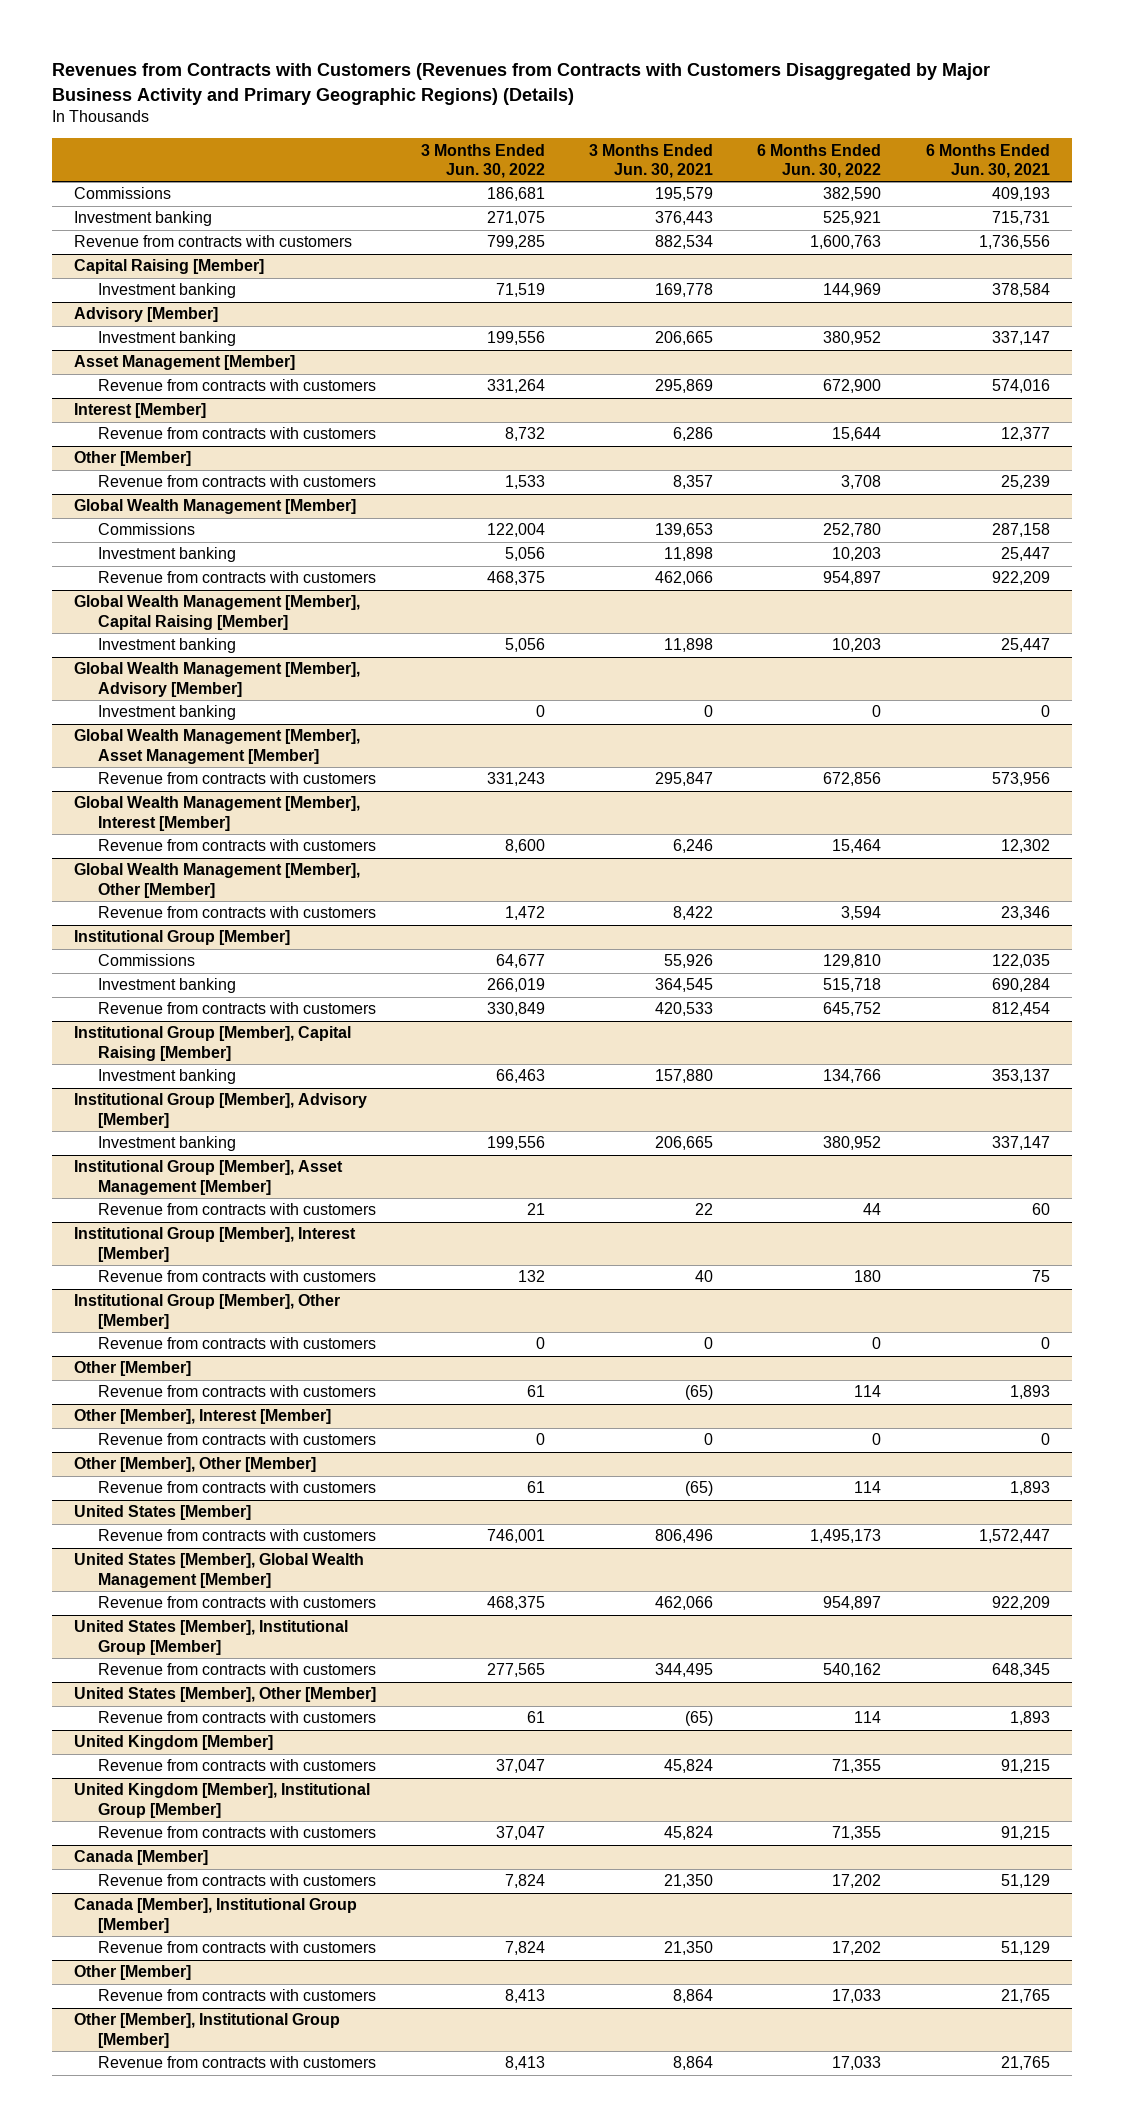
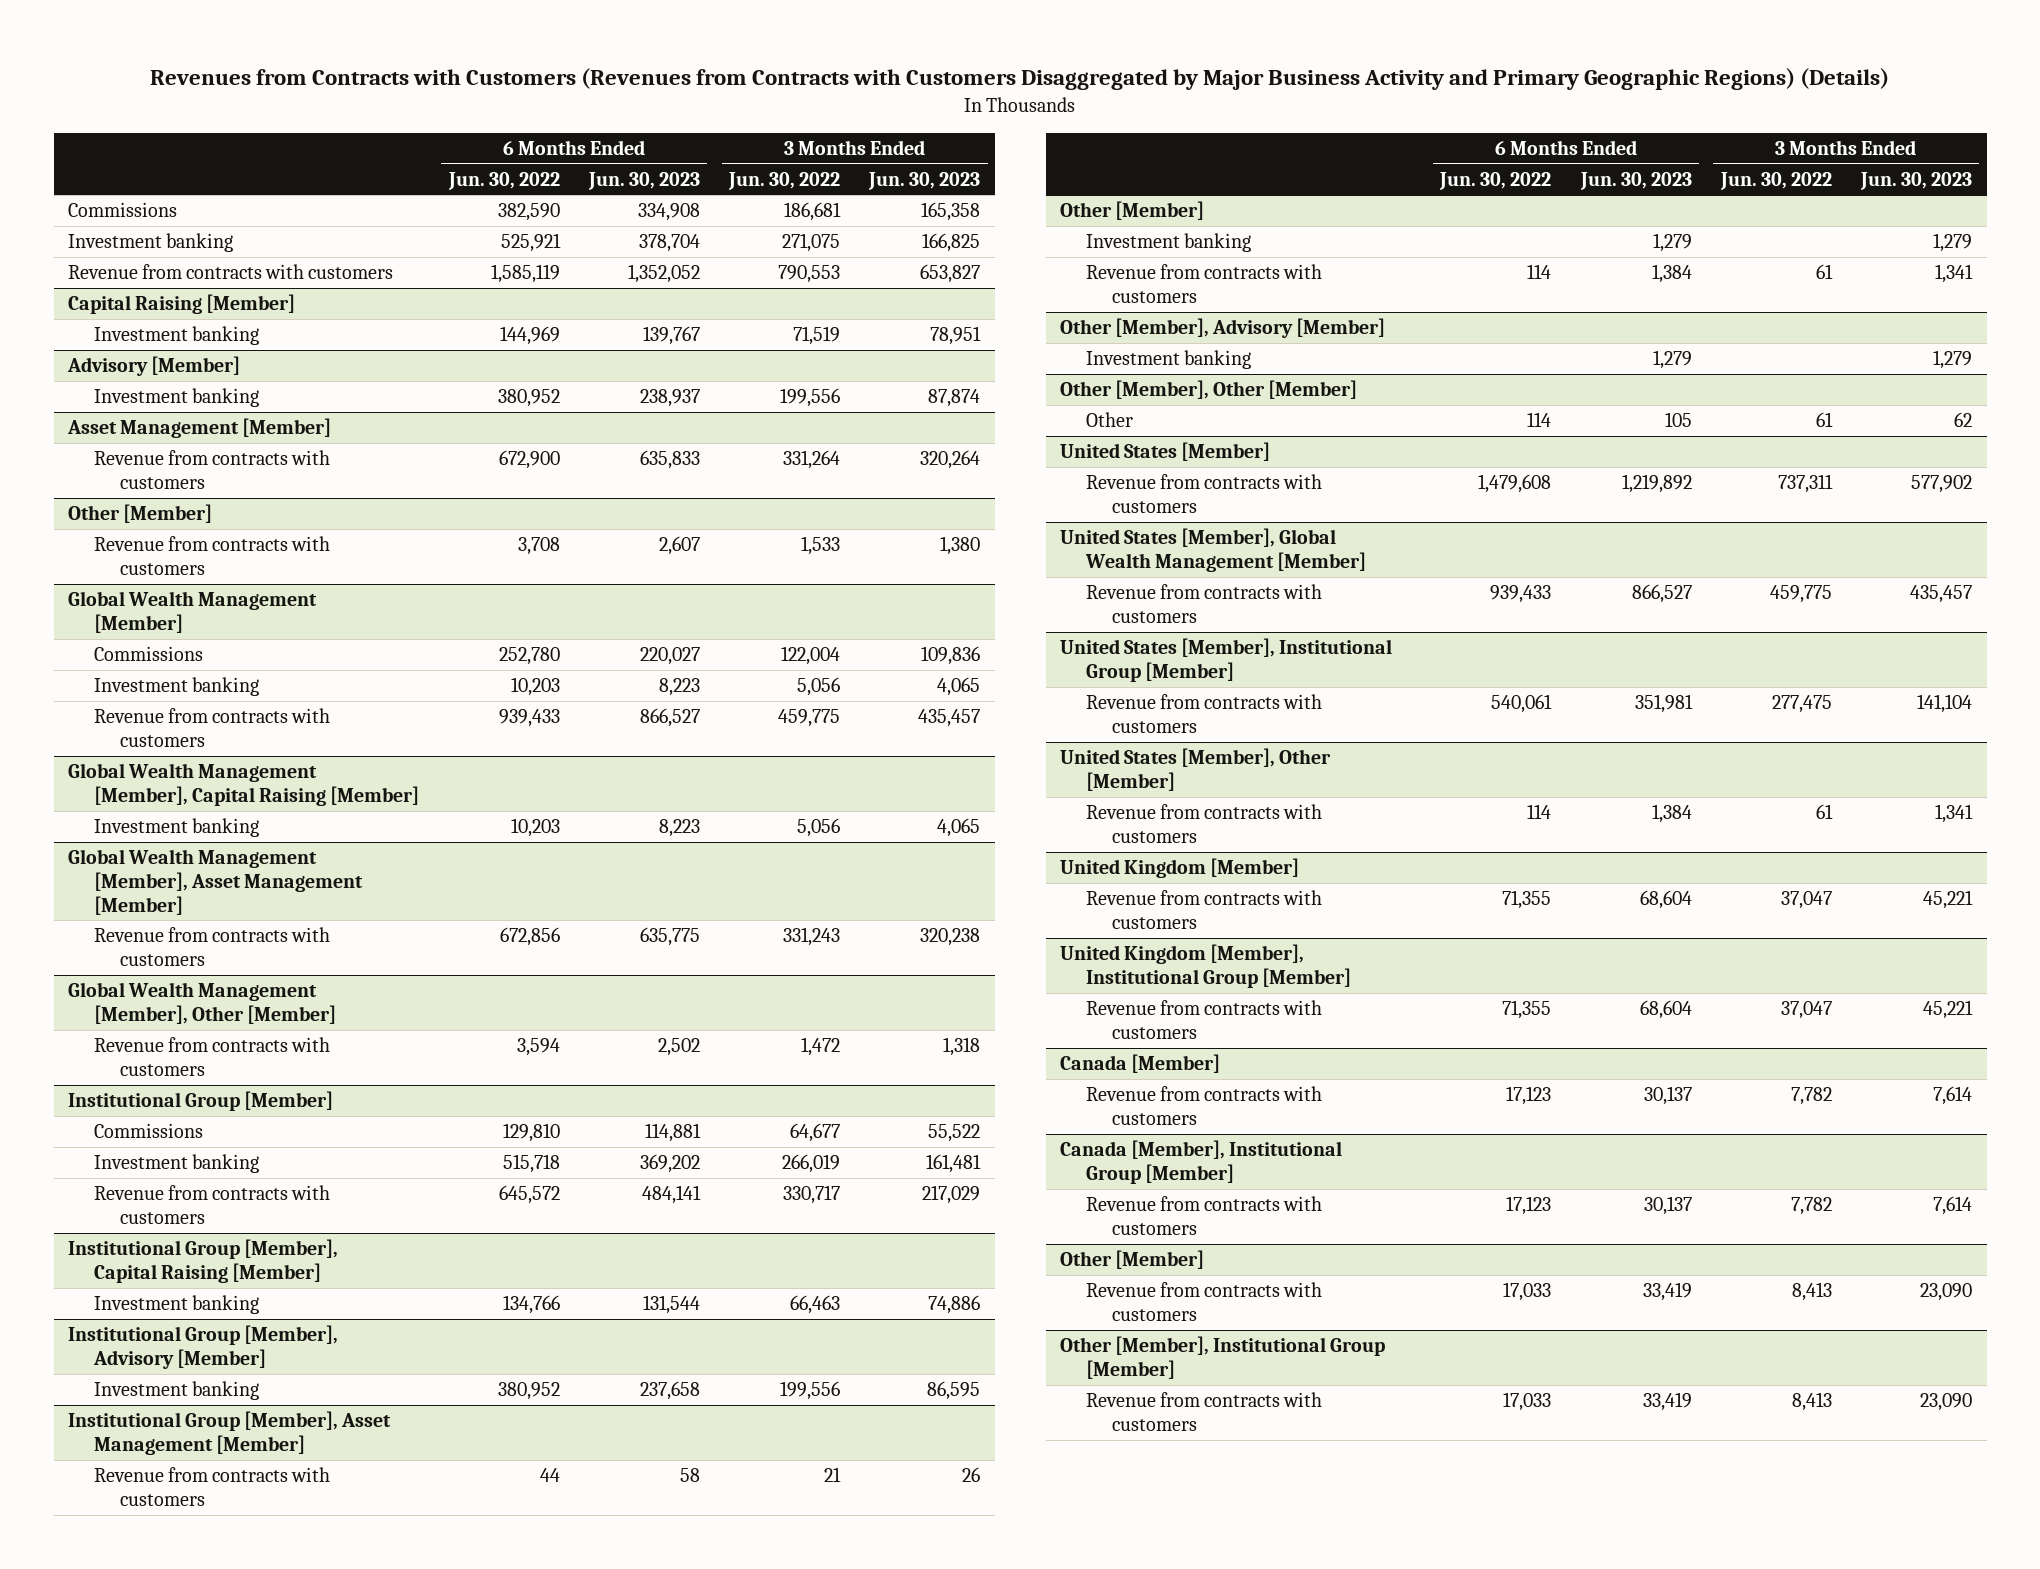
- | 3 Months Ended Jun. 30, 2022 | 3 Months Ended Jun. 30, 2021 | 6 Months Ended Jun. 30, 2022 | 6 Months Ended Jun. 30, 2021
+ | 6 Months Ended Jun. 30, 2022 | 6 Months Ended Jun. 30, 2023 | 3 Months Ended Jun. 30, 2022 | 3 Months Ended Jun. 30, 2023
- Revenue from contracts with customers | 799,285 | 882,534 | 1,600,763 | 1,736,556
+ Revenue from contracts with customers | 1,585,119 | 1,352,052 | 790,553 | 653,827
- Interest [Member]
- Revenue from contracts with customers | 8,732 | 6,286 | 15,644 | 12,377
@ Global Wealth Management [Member]
- Revenue from contracts with customers | 468,375 | 462,066 | 954,897 | 922,209
+ Revenue from contracts with customers | 939,433 | 866,527 | 459,775 | 435,457
- Global Wealth Management [Member], Advisory [Member]
- Investment banking | 0 | 0 | 0 | 0
- Global Wealth Management [Member], Interest [Member]
- Revenue from contracts with customers | 8,600 | 6,246 | 15,464 | 12,302
@ Institutional Group [Member]
- Revenue from contracts with customers | 330,849 | 420,533 | 645,752 | 812,454
+ Revenue from contracts with customers | 645,572 | 484,141 | 330,717 | 217,029
- Institutional Group [Member], Interest [Member]
- Revenue from contracts with customers | 132 | 40 | 180 | 75
- Institutional Group [Member], Other [Member]
- Revenue from contracts with customers | 0 | 0 | 0 | 0
@ Other [Member]
+ Investment banking | | 1,279 | | 1,279
- Other [Member], Interest [Member]
- Revenue from contracts with customers | 0 | 0 | 0 | 0
+ Other [Member], Advisory [Member]
+ Investment banking | | 1,279 | | 1,279
@ Other [Member], Other [Member]
- Revenue from contracts with customers | 61 | (65) | 114 | 1,893
+ Other | 114 | 105 | 61 | 62
@ United States [Member]
- Revenue from contracts with customers | 746,001 | 806,496 | 1,495,173 | 1,572,447
+ Revenue from contracts with customers | 1,479,608 | 1,219,892 | 737,311 | 577,902
@ United States [Member], Global Wealth Management [Member]
- Revenue from contracts with customers | 468,375 | 462,066 | 954,897 | 922,209
+ Revenue from contracts with customers | 939,433 | 866,527 | 459,775 | 435,457
@ United States [Member], Institutional Group [Member]
- Revenue from contracts with customers | 277,565 | 344,495 | 540,162 | 648,345
+ Revenue from contracts with customers | 540,061 | 351,981 | 277,475 | 141,104
@ Canada [Member]
- Revenue from contracts with customers | 7,824 | 21,350 | 17,202 | 51,129
+ Revenue from contracts with customers | 17,123 | 30,137 | 7,782 | 7,614
@ Canada [Member], Institutional Group [Member]
- Revenue from contracts with customers | 7,824 | 21,350 | 17,202 | 51,129
+ Revenue from contracts with customers | 17,123 | 30,137 | 7,782 | 7,614

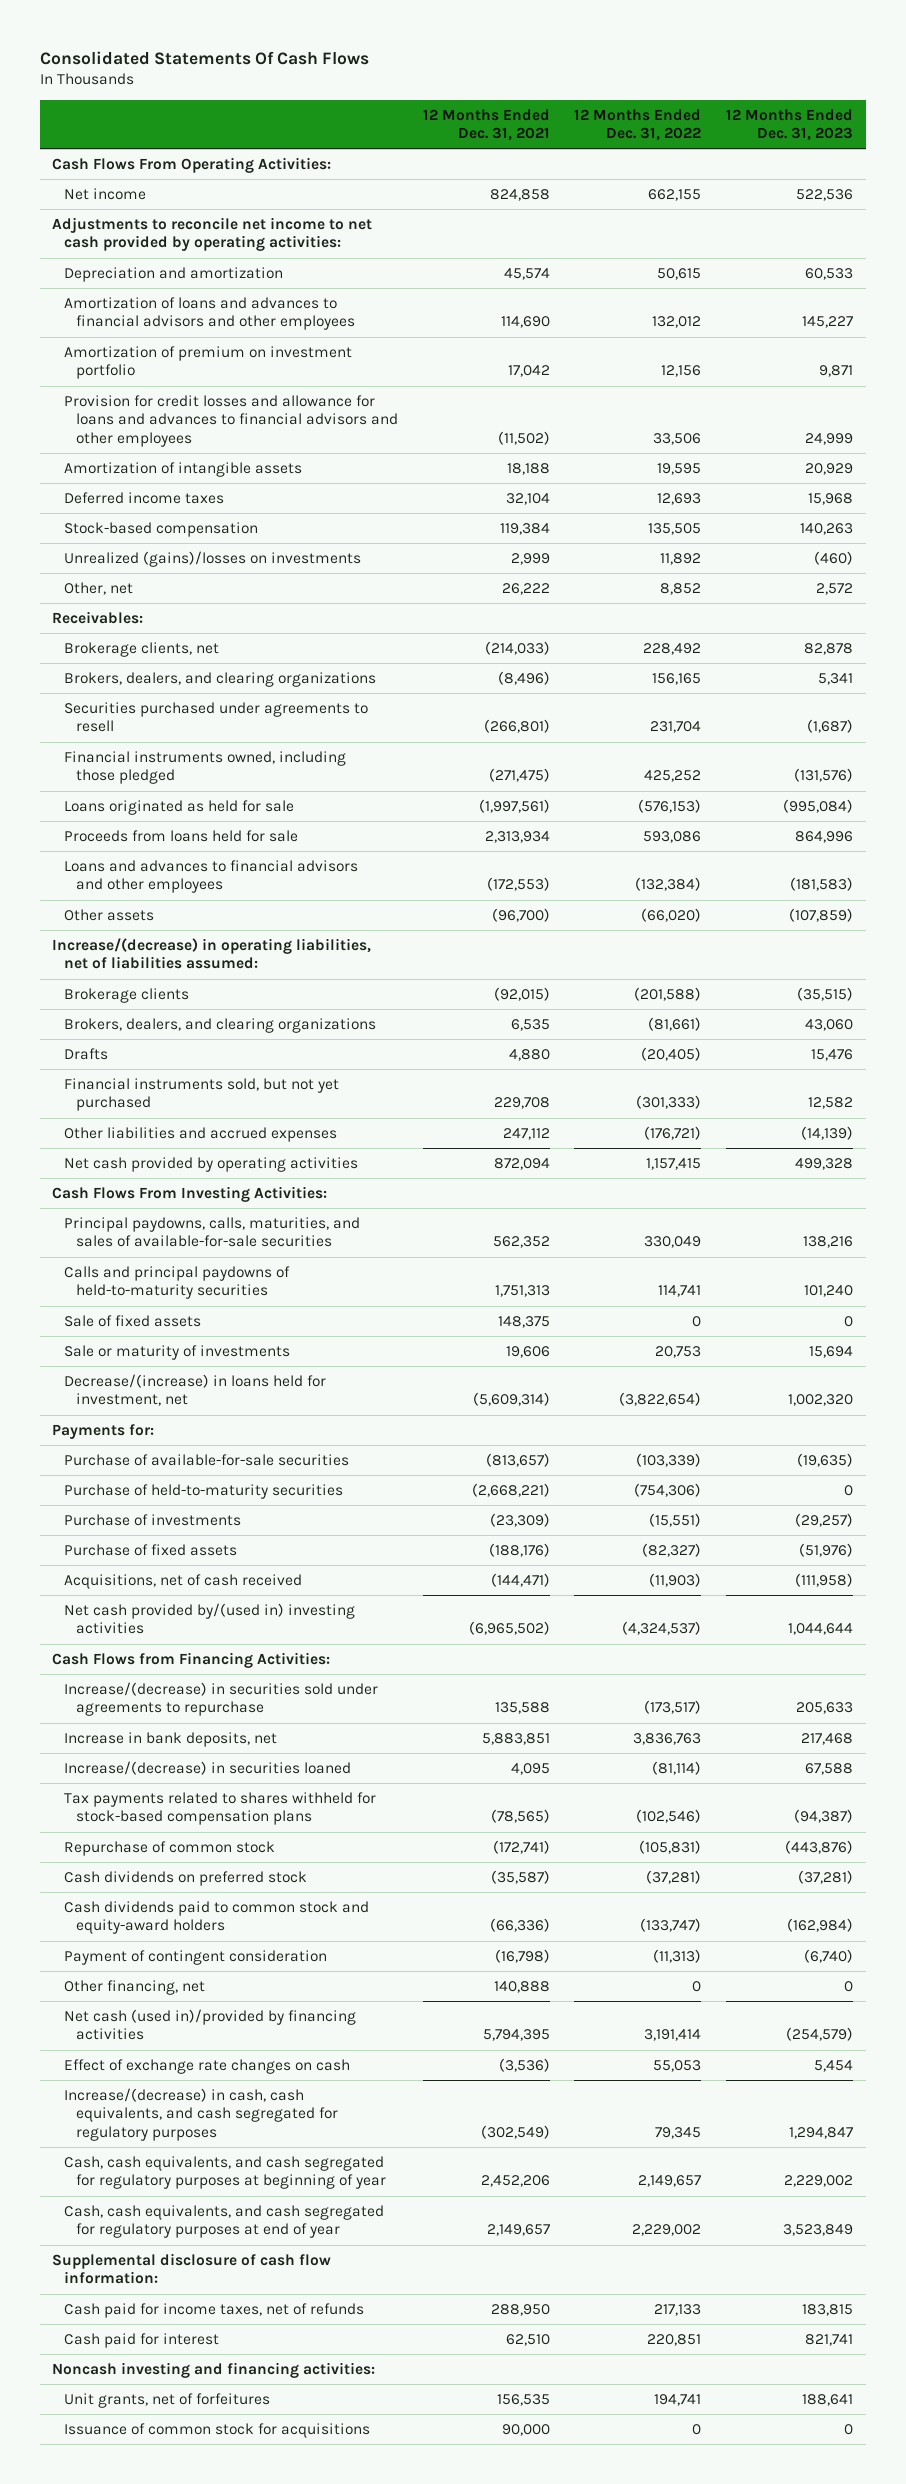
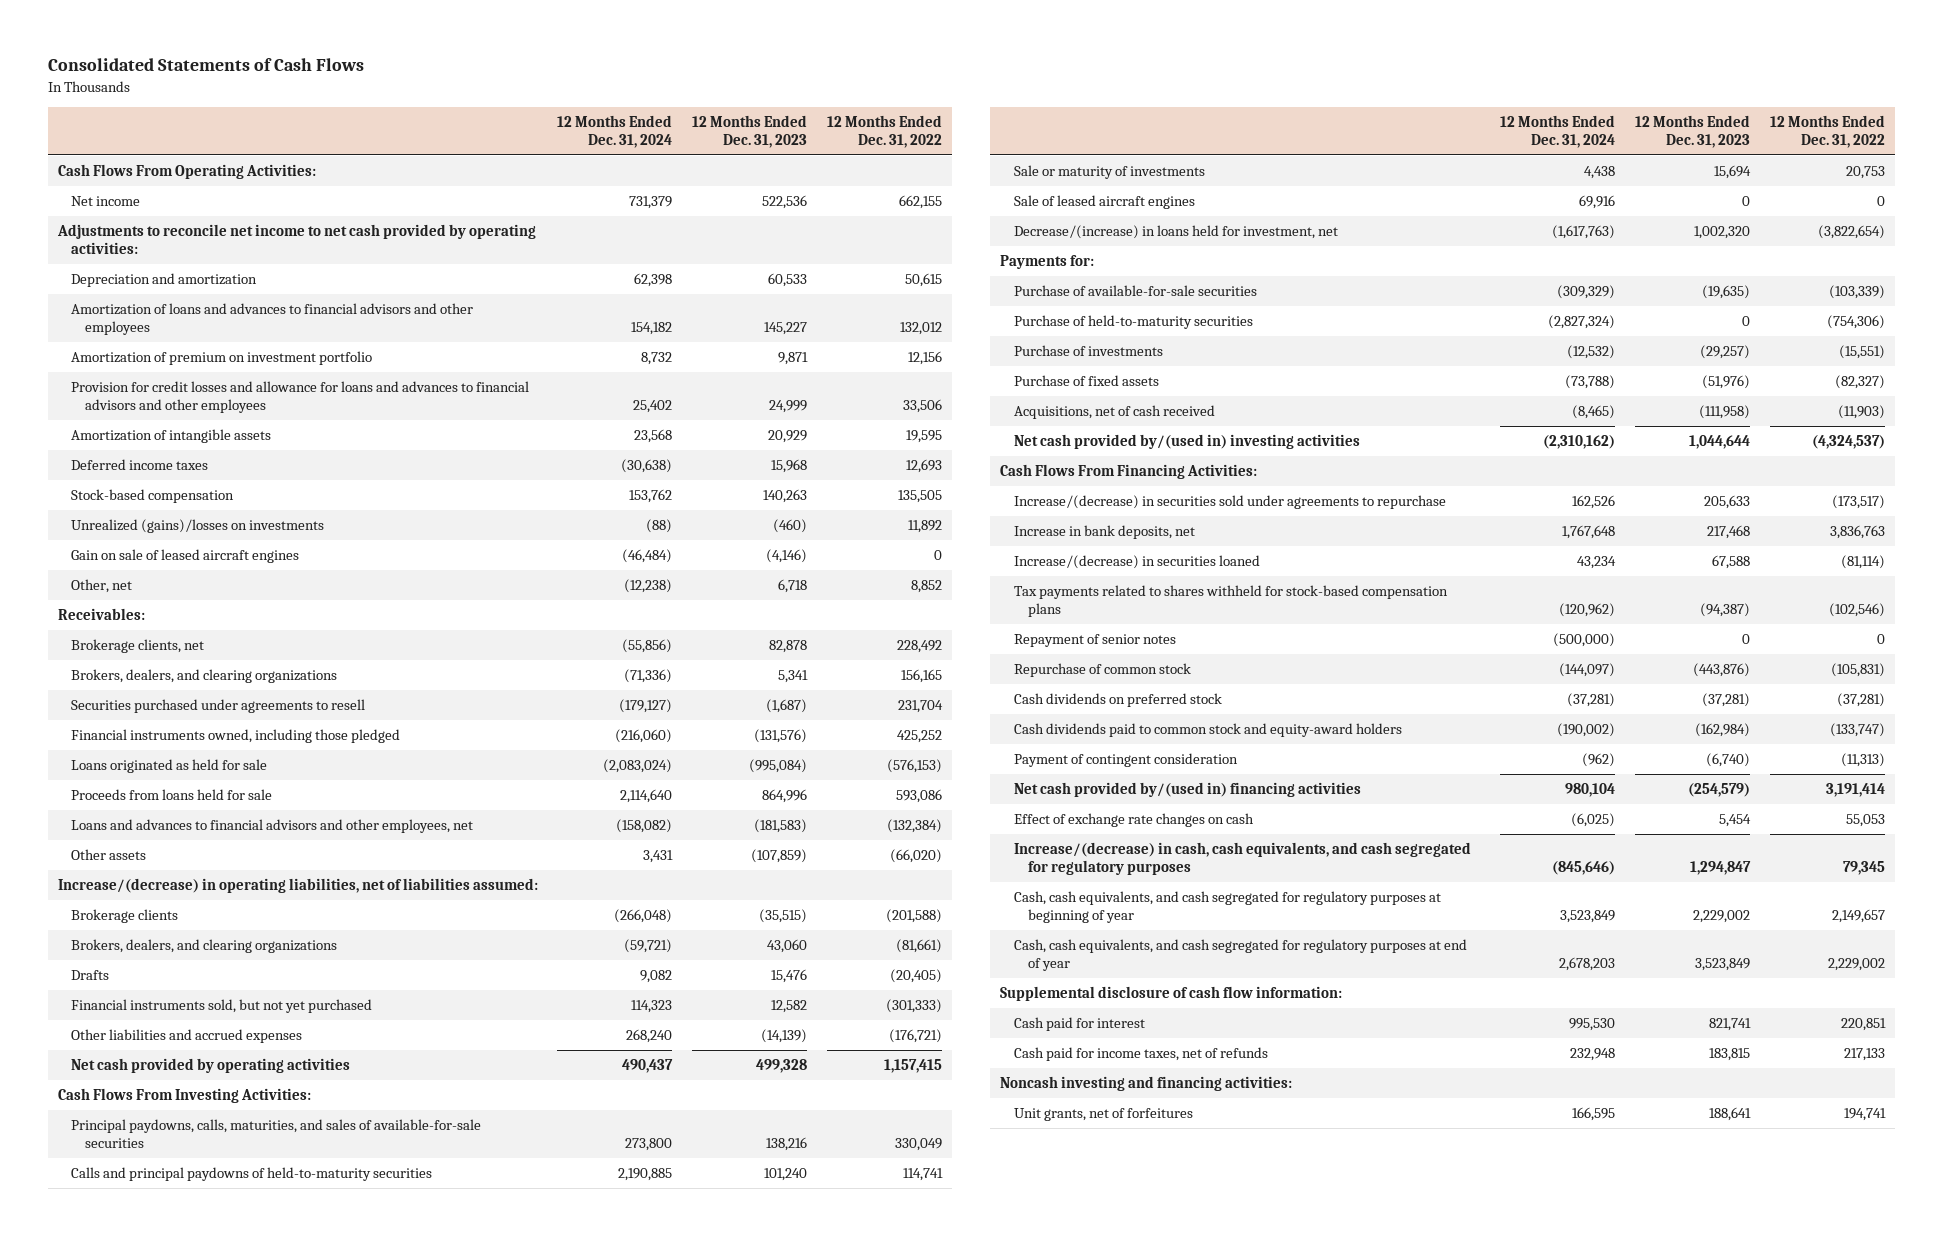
- Consolidated Statements Of Cash Flows
+ Consolidated Statements of Cash Flows
- | 12 Months Ended Dec. 31, 2021 | 12 Months Ended Dec. 31, 2022 | 12 Months Ended Dec. 31, 2023
+ | 12 Months Ended Dec. 31, 2024 | 12 Months Ended Dec. 31, 2023 | 12 Months Ended Dec. 31, 2022
- Other, net | 26,222 | 8,852 | 2,572
+ Gain on sale of leased aircraft engines | (46,484) | (4,146) | 0
+ Other, net | (12,238) | 6,718 | 8,852
- Loans and advances to financial advisors and other employees | (172,553) | (132,384) | (181,583)
+ Loans and advances to financial advisors and other employees, net | (158,082) | (181,583) | (132,384)
- Sale of fixed assets | 148,375 | 0 | 0
+ Sale of leased aircraft engines | 69,916 | 0 | 0
- Cash Flows from Financing Activities:
+ Cash Flows From Financing Activities:
+ Repayment of senior notes | (500,000) | 0 | 0
- Other financing, net | 140,888 | 0 | 0
- Net cash (used in)/provided by financing activities | 5,794,395 | 3,191,414 | (254,579)
+ Net cash provided by/(used in) financing activities | 980,104 | (254,579) | 3,191,414
moved down: Cash paid for income taxes, net of refunds | 232,948 | 183,815 | 217,133
- Issuance of common stock for acquisitions | 90,000 | 0 | 0

